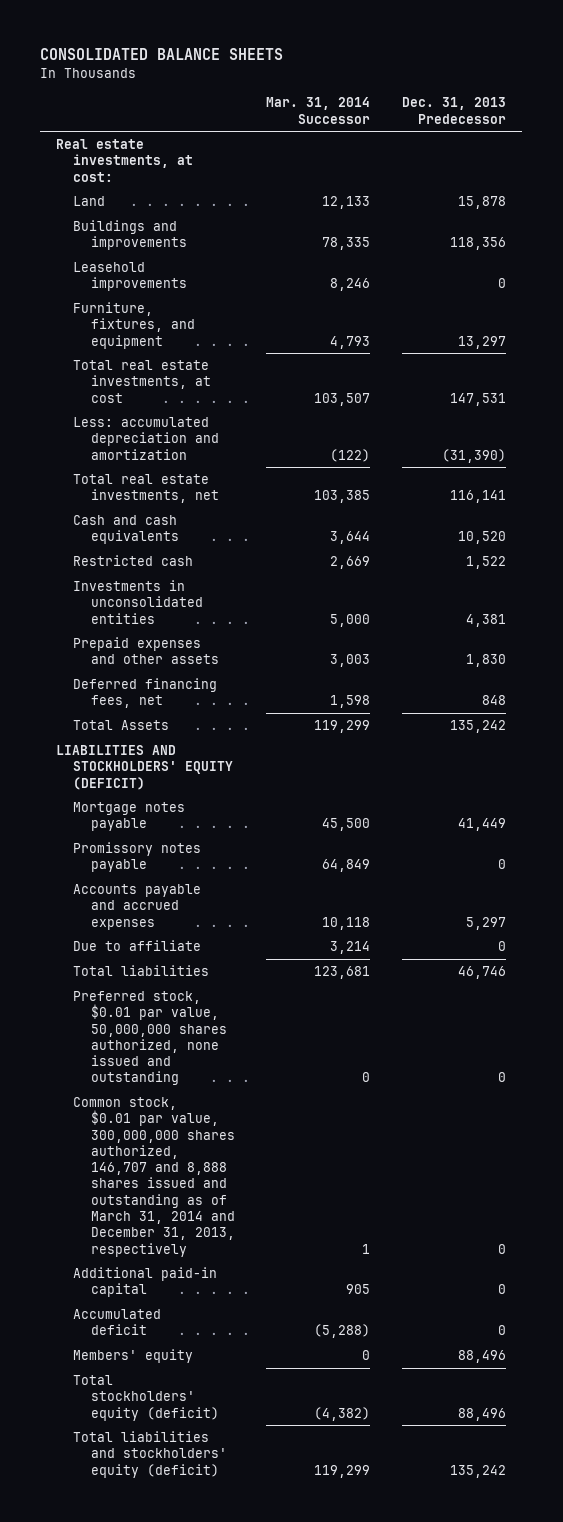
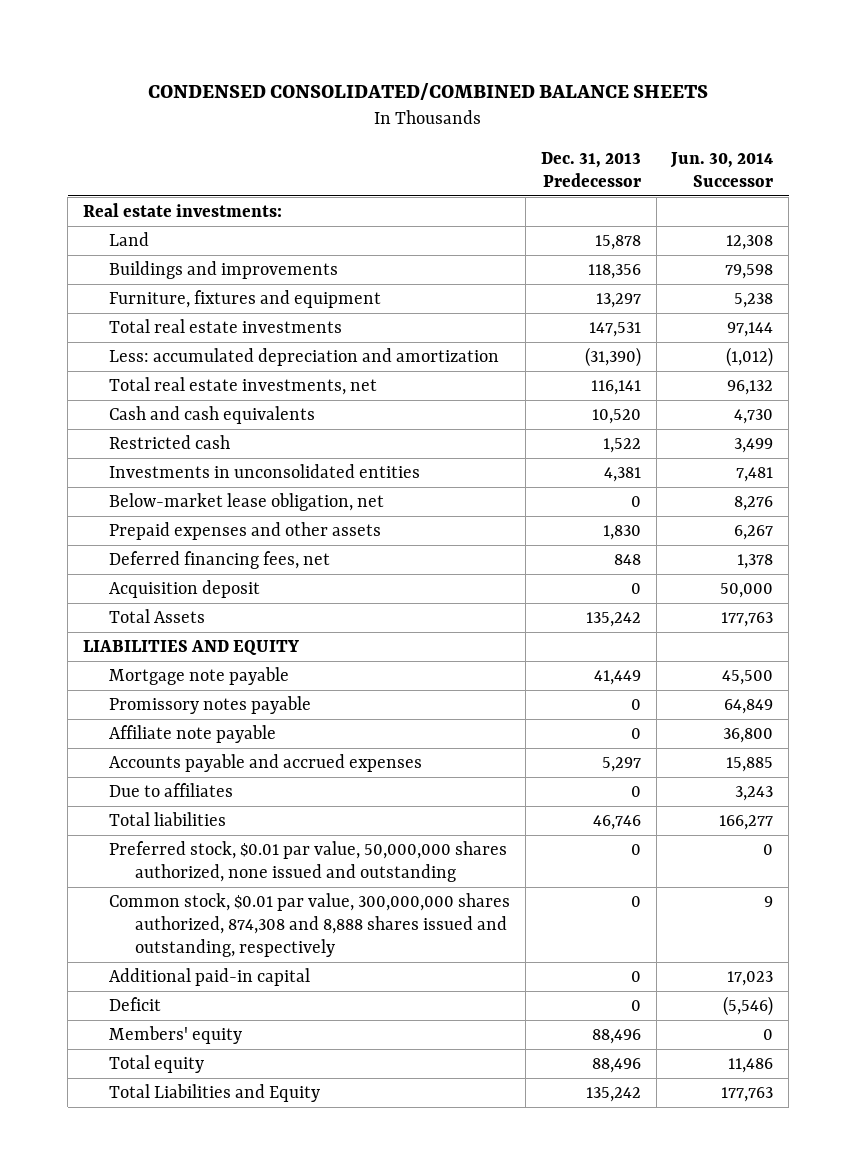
- CONSOLIDATED BALANCE SHEETS
+ CONDENSED CONSOLIDATED/COMBINED BALANCE SHEETS
- | Mar. 31, 2014 Successor | Dec. 31, 2013 Predecessor
+ | Dec. 31, 2013 Predecessor | Jun. 30, 2014 Successor
- Real estate investments, at cost:
+ Real estate investments:
- Leasehold improvements | 8,246 | 0
- Furniture, fixtures, and equipment | 4,793 | 13,297
- Total real estate investments, at cost | 103,507 | 147,531
+ Furniture, fixtures and equipment | 13,297 | 5,238
+ Total real estate investments | 147,531 | 97,144
+ Below-market lease obligation, net | 0 | 8,276
+ Acquisition deposit | 0 | 50,000
- LIABILITIES AND STOCKHOLDERS' EQUITY (DEFICIT)
- Mortgage notes payable | 45,500 | 41,449
+ LIABILITIES AND EQUITY
+ Mortgage note payable | 41,449 | 45,500
+ Affiliate note payable | 0 | 36,800
- Due to affiliate | 3,214 | 0
+ Due to affiliates | 0 | 3,243
- Common stock, $0.01 par value, 300,000,000 shares authorized, 146,707 and 8,888 shares issued and outstanding as of March 31, 2014 and December 31, 2013, respectively | 1 | 0
+ Common stock, $0.01 par value, 300,000,000 shares authorized, 874,308 and 8,888 shares issued and outstanding, respectively | 0 | 9
- Accumulated deficit | (5,288) | 0
+ Deficit | 0 | (5,546)
- Total stockholders' equity (deficit) | (4,382) | 88,496
- Total liabilities and stockholders' equity (deficit) | 119,299 | 135,242
+ Total equity | 88,496 | 11,486
+ Total Liabilities and Equity | 135,242 | 177,763

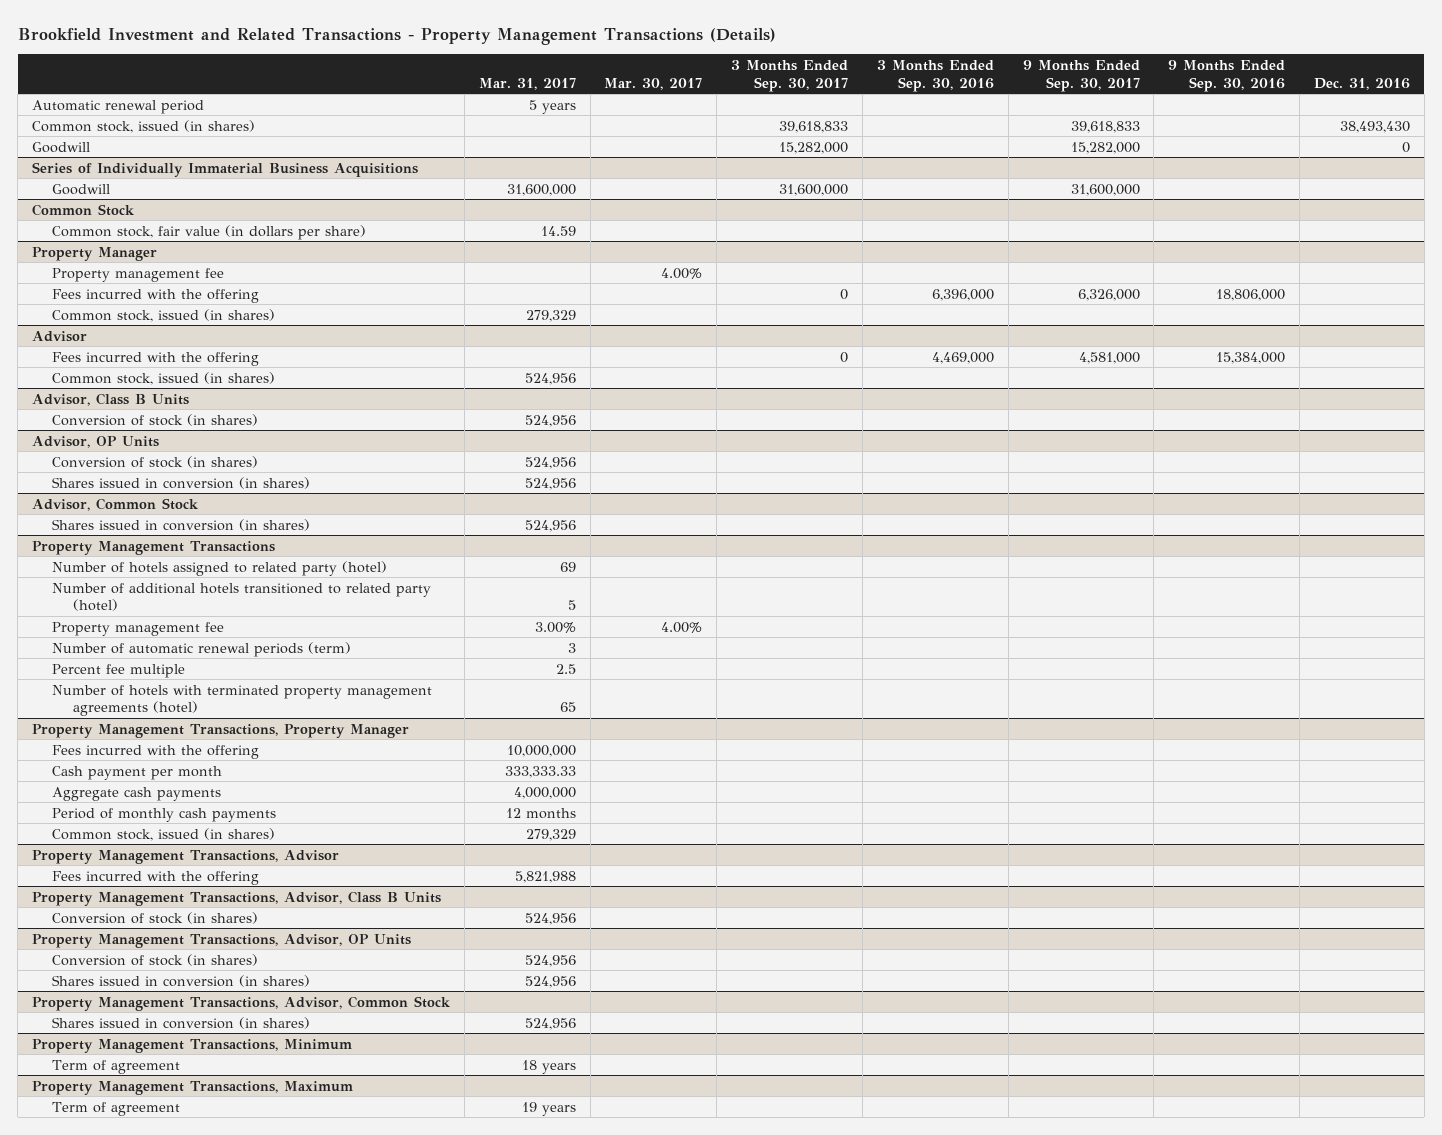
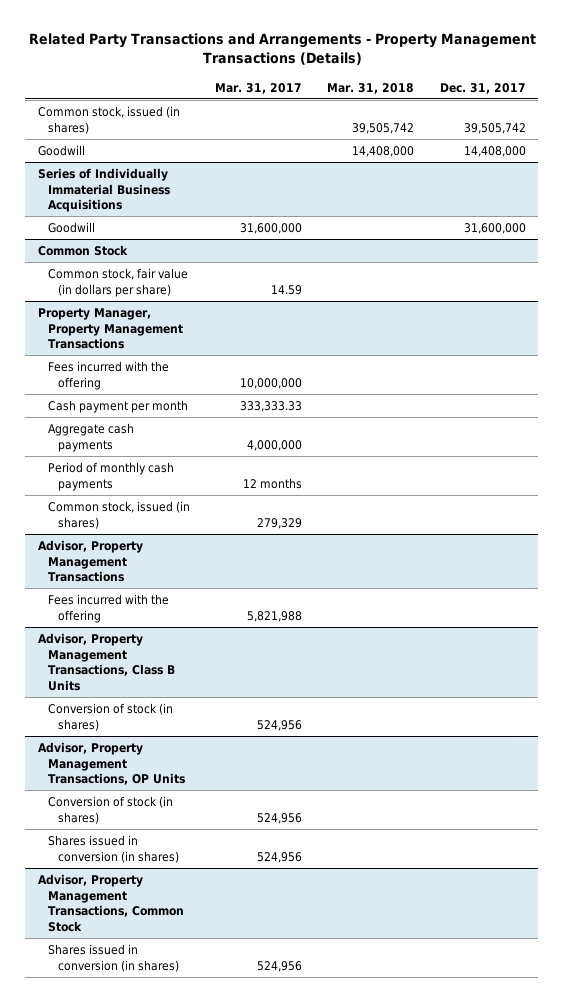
- Brookfield Investment and Related Transactions - Property Management Transactions (Details)
+ Related Party Transactions and Arrangements - Property Management Transactions (Details)
- | Mar. 31, 2017 | Mar. 30, 2017 | 3 Months Ended Sep. 30, 2017 | 3 Months Ended Sep. 30, 2016 | 9 Months Ended Sep. 30, 2017 | 9 Months Ended Sep. 30, 2016 | Dec. 31, 2016
+ | Mar. 31, 2017 | Mar. 31, 2018 | Dec. 31, 2017
- Automatic renewal period | 5 years | | | | | |
- Property Manager
- Property management fee | | 4.00% | | | | |
- Fees incurred with the offering | | | 0 | 6,396,000 | 6,326,000 | 18,806,000 |
- Common stock, issued (in shares) | 279,329 | | | | | |
- Advisor
- Fees incurred with the offering | | | 0 | 4,469,000 | 4,581,000 | 15,384,000 |
- Common stock, issued (in shares) | 524,956 | | | | | |
- Advisor, Class B Units
- Conversion of stock (in shares) | 524,956 | | | | | |
- Advisor, OP Units
- Conversion of stock (in shares) | 524,956 | | | | | |
- Shares issued in conversion (in shares) | 524,956 | | | | | |
- Advisor, Common Stock
- Shares issued in conversion (in shares) | 524,956 | | | | | |
- Property Management Transactions
- Number of hotels assigned to related party (hotel) | 69 | | | | | |
- Number of additional hotels transitioned to related party (hotel) | 5 | | | | | |
- Property management fee | 3.00% | 4.00% | | | | |
- Number of automatic renewal periods (term) | 3 | | | | | |
- Percent fee multiple | 2.5 | | | | | |
- Number of hotels with terminated property management agreements (hotel) | 65 | | | | | |
- Property Management Transactions, Property Manager
+ Property Manager, Property Management Transactions
- Property Management Transactions, Advisor
+ Advisor, Property Management Transactions
- Property Management Transactions, Advisor, Class B Units
+ Advisor, Property Management Transactions, Class B Units
- Property Management Transactions, Advisor, OP Units
+ Advisor, Property Management Transactions, OP Units
- Property Management Transactions, Advisor, Common Stock
+ Advisor, Property Management Transactions, Common Stock
- Property Management Transactions, Minimum
- Term of agreement | 18 years | | | | | |
- Property Management Transactions, Maximum
- Term of agreement | 19 years | | | | | |

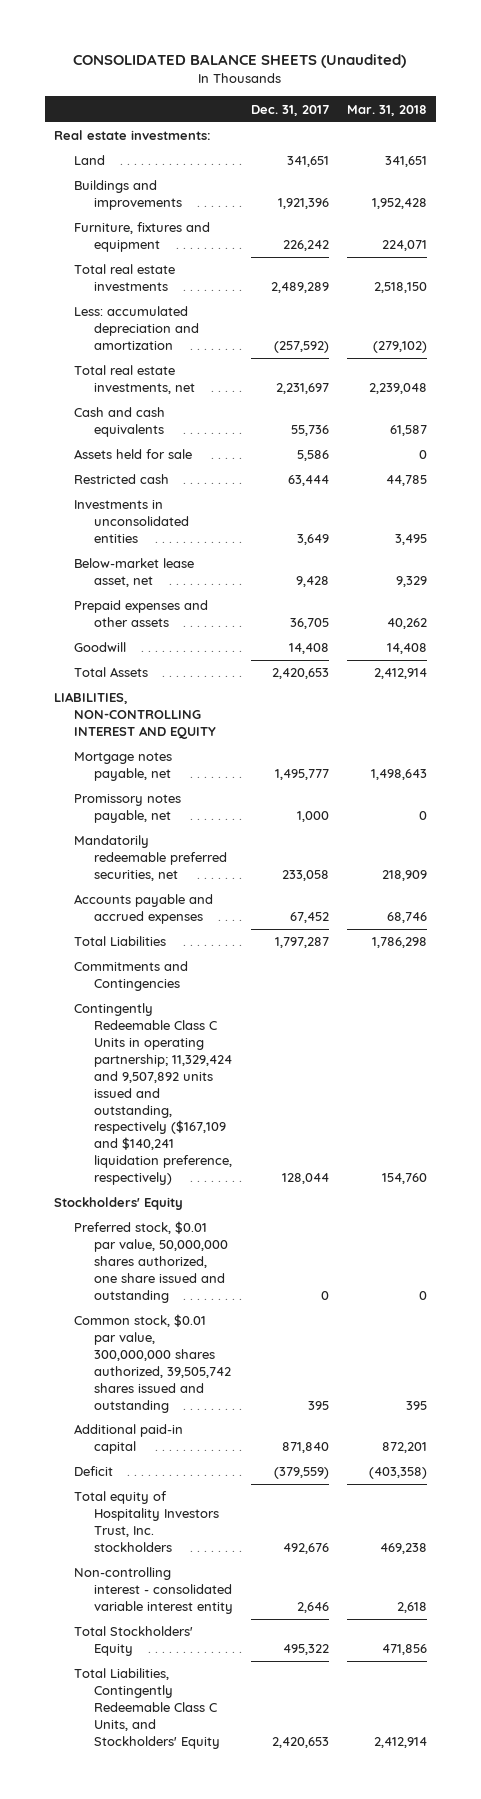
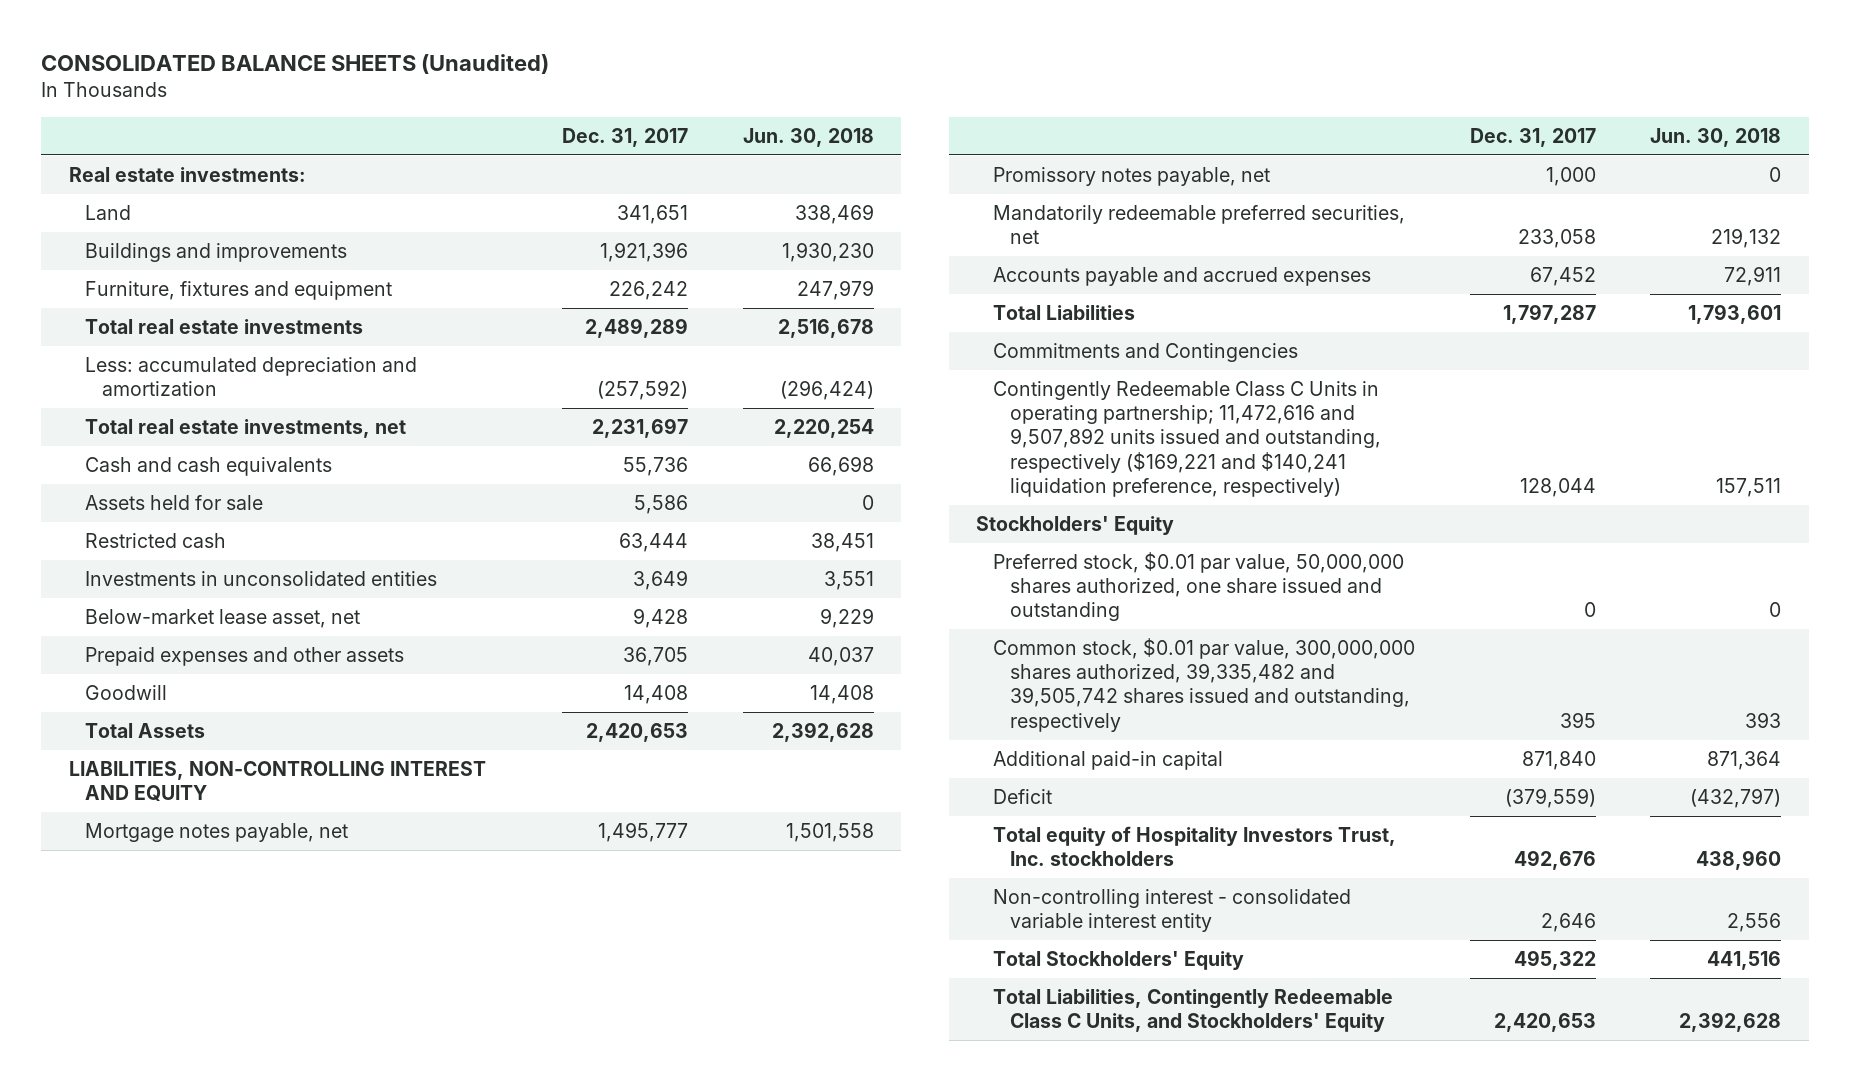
- | Dec. 31, 2017 | Mar. 31, 2018
+ | Dec. 31, 2017 | Jun. 30, 2018
- Contingently Redeemable Class C Units in operating partnership; 11,329,424 and 9,507,892 units issued and outstanding, respectively ($167,109 and $140,241 liquidation preference, respectively) | 128,044 | 154,760
+ Contingently Redeemable Class C Units in operating partnership; 11,472,616 and 9,507,892 units issued and outstanding, respectively ($169,221 and $140,241 liquidation preference, respectively) | 128,044 | 157,511
- Common stock, $0.01 par value, 300,000,000 shares authorized, 39,505,742 shares issued and outstanding | 395 | 395
+ Common stock, $0.01 par value, 300,000,000 shares authorized, 39,335,482 and 39,505,742 shares issued and outstanding, respectively | 395 | 393

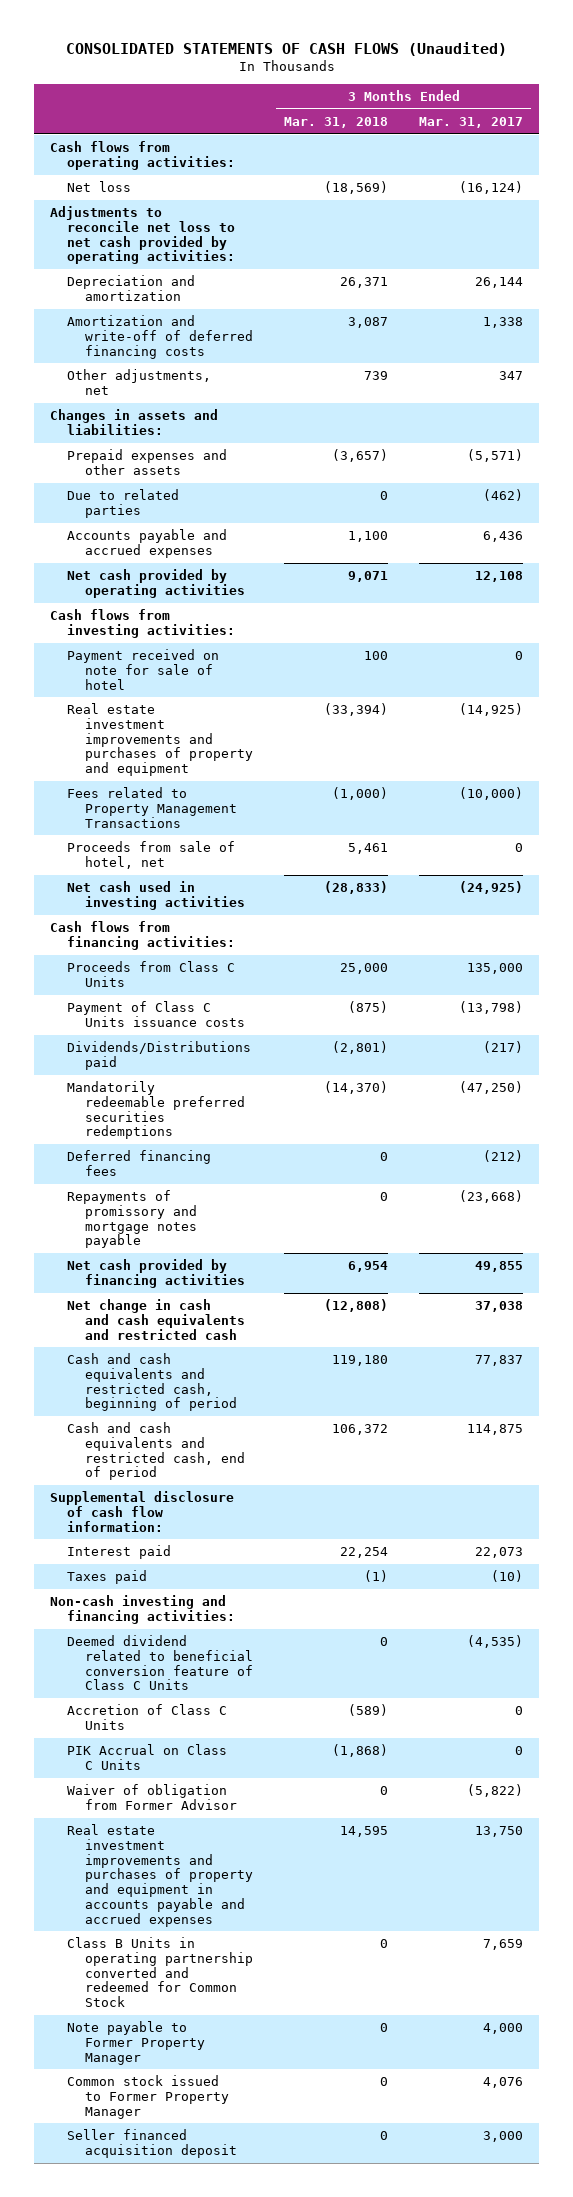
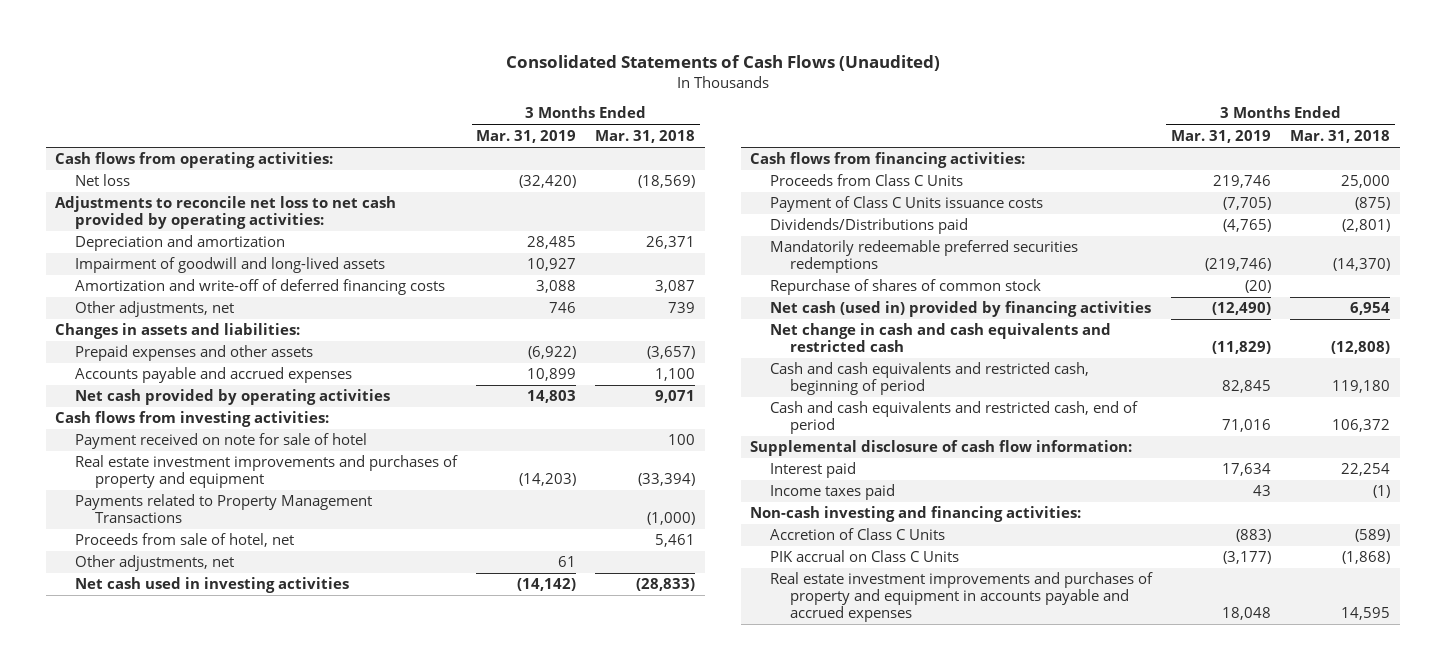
- CONSOLIDATED STATEMENTS OF CASH FLOWS (Unaudited)
+ Consolidated Statements of Cash Flows (Unaudited)
- | 3 Months Ended Mar. 31, 2018 | 3 Months Ended Mar. 31, 2017
+ | 3 Months Ended Mar. 31, 2019 | 3 Months Ended Mar. 31, 2018
+ Impairment of goodwill and long-lived assets | 10,927 |
- Due to related parties | 0 | (462)
- Fees related to Property Management Transactions | (1,000) | (10,000)
+ Payments related to Property Management Transactions | | (1,000)
+ Other adjustments, net | 61 |
- Deferred financing fees | 0 | (212)
- Repayments of promissory and mortgage notes payable | 0 | (23,668)
- Net cash provided by financing activities | 6,954 | 49,855
+ Repurchase of shares of common stock | (20) |
+ Net cash (used in) provided by financing activities | (12,490) | 6,954
- Taxes paid | (1) | (10)
+ Income taxes paid | 43 | (1)
- Deemed dividend related to beneficial conversion feature of Class C Units | 0 | (4,535)
- PIK Accrual on Class C Units | (1,868) | 0
- Waiver of obligation from Former Advisor | 0 | (5,822)
+ PIK accrual on Class C Units | (3,177) | (1,868)
- Class B Units in operating partnership converted and redeemed for Common Stock | 0 | 7,659
- Note payable to Former Property Manager | 0 | 4,000
- Common stock issued to Former Property Manager | 0 | 4,076
- Seller financed acquisition deposit | 0 | 3,000

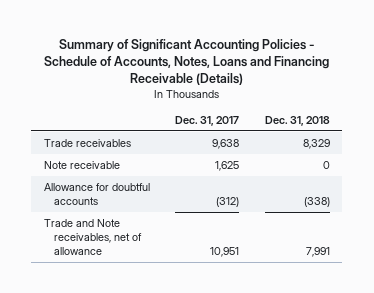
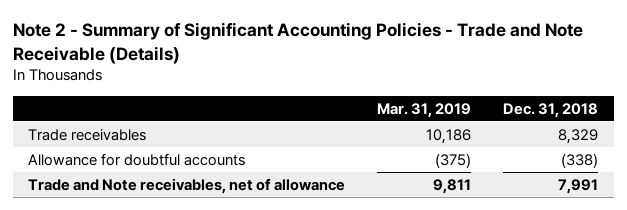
- Summary of Significant Accounting Policies - Schedule of Accounts, Notes, Loans and Financing Receivable (Details)
+ Note 2 - Summary of Significant Accounting Policies - Trade and Note Receivable (Details)
- | Dec. 31, 2017 | Dec. 31, 2018
+ | Mar. 31, 2019 | Dec. 31, 2018
- Note receivable | 1,625 | 0

